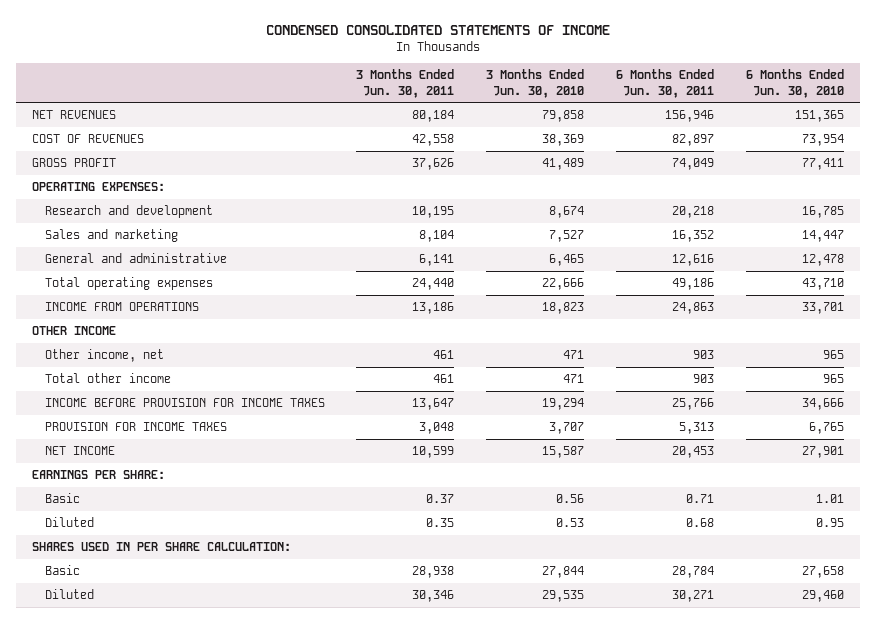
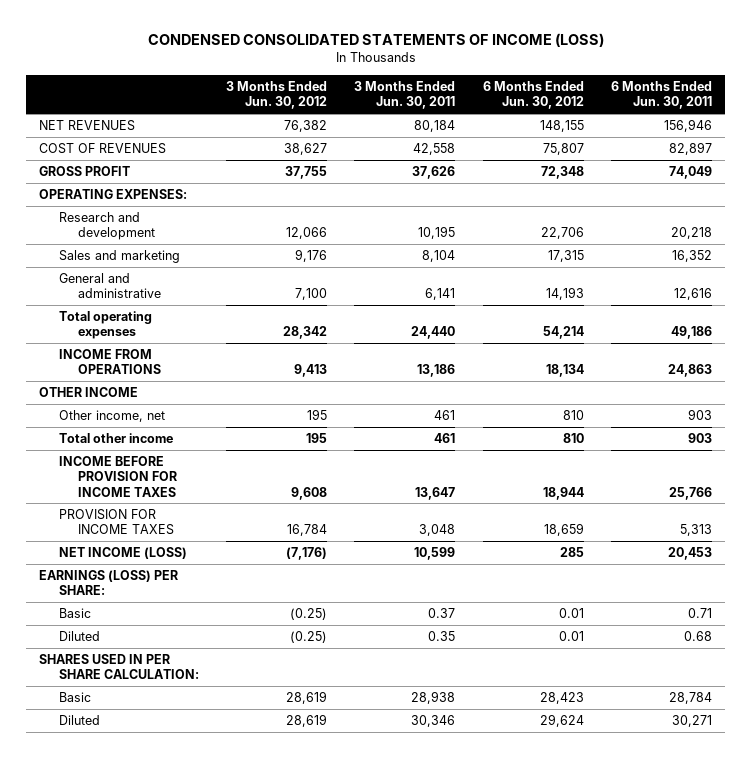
- CONDENSED CONSOLIDATED STATEMENTS OF INCOME
+ CONDENSED CONSOLIDATED STATEMENTS OF INCOME (LOSS)
- | 3 Months Ended Jun. 30, 2011 | 3 Months Ended Jun. 30, 2010 | 6 Months Ended Jun. 30, 2011 | 6 Months Ended Jun. 30, 2010
+ | 3 Months Ended Jun. 30, 2012 | 3 Months Ended Jun. 30, 2011 | 6 Months Ended Jun. 30, 2012 | 6 Months Ended Jun. 30, 2011
- NET INCOME | 10,599 | 15,587 | 20,453 | 27,901
- EARNINGS PER SHARE:
+ NET INCOME (LOSS) | (7,176) | 10,599 | 285 | 20,453
+ EARNINGS (LOSS) PER SHARE:

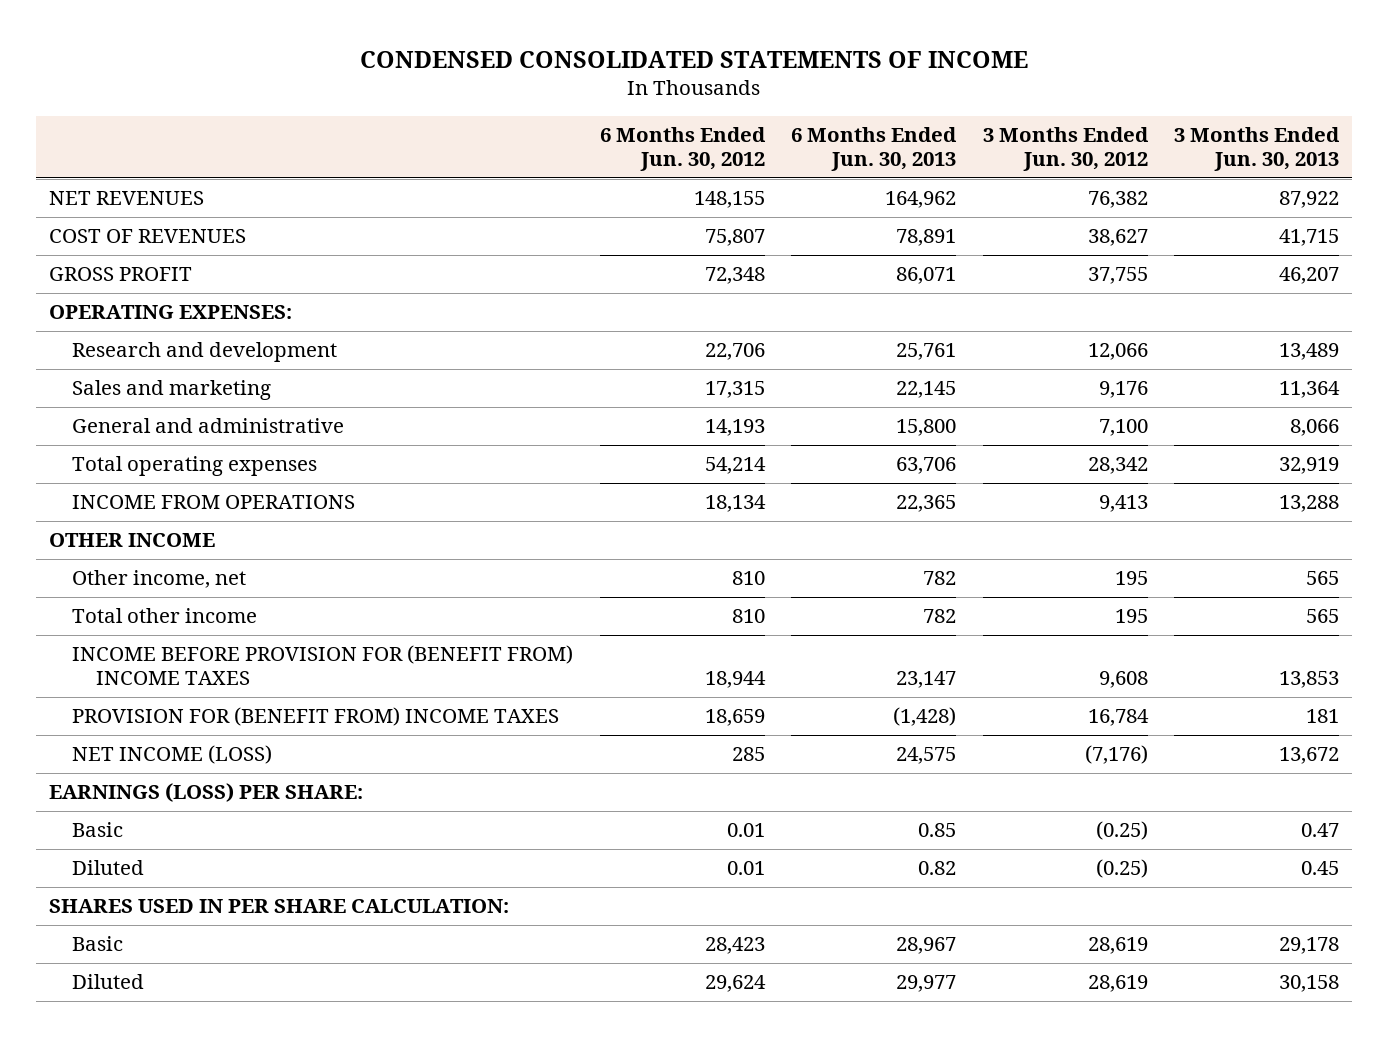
- CONDENSED CONSOLIDATED STATEMENTS OF INCOME (LOSS)
+ CONDENSED CONSOLIDATED STATEMENTS OF INCOME
- | 3 Months Ended Jun. 30, 2012 | 3 Months Ended Jun. 30, 2011 | 6 Months Ended Jun. 30, 2012 | 6 Months Ended Jun. 30, 2011
+ | 6 Months Ended Jun. 30, 2012 | 6 Months Ended Jun. 30, 2013 | 3 Months Ended Jun. 30, 2012 | 3 Months Ended Jun. 30, 2013
- INCOME BEFORE PROVISION FOR INCOME TAXES | 9,608 | 13,647 | 18,944 | 25,766
- PROVISION FOR INCOME TAXES | 16,784 | 3,048 | 18,659 | 5,313
+ INCOME BEFORE PROVISION FOR (BENEFIT FROM) INCOME TAXES | 18,944 | 23,147 | 9,608 | 13,853
+ PROVISION FOR (BENEFIT FROM) INCOME TAXES | 18,659 | (1,428) | 16,784 | 181

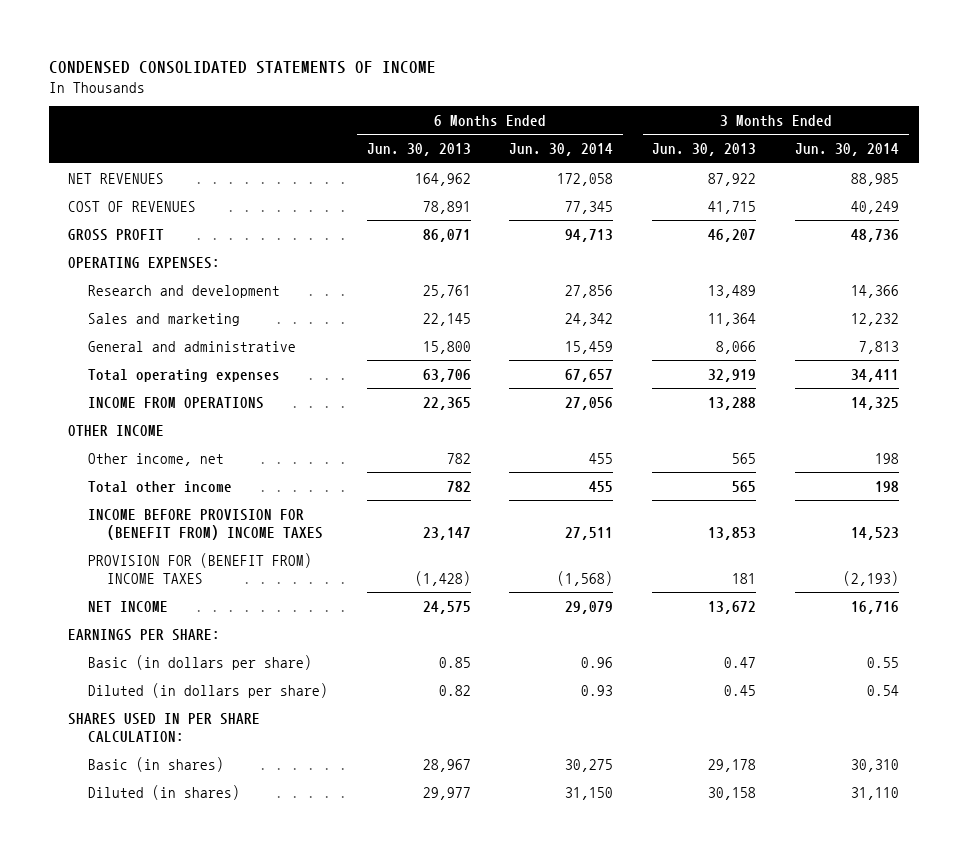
- | 6 Months Ended Jun. 30, 2012 | 6 Months Ended Jun. 30, 2013 | 3 Months Ended Jun. 30, 2012 | 3 Months Ended Jun. 30, 2013
+ | 6 Months Ended Jun. 30, 2013 | 6 Months Ended Jun. 30, 2014 | 3 Months Ended Jun. 30, 2013 | 3 Months Ended Jun. 30, 2014
- NET INCOME (LOSS) | 285 | 24,575 | (7,176) | 13,672
- EARNINGS (LOSS) PER SHARE:
- Basic | 0.01 | 0.85 | (0.25) | 0.47
- Diluted | 0.01 | 0.82 | (0.25) | 0.45
+ NET INCOME | 24,575 | 29,079 | 13,672 | 16,716
+ EARNINGS PER SHARE:
+ Basic (in dollars per share) | 0.85 | 0.96 | 0.47 | 0.55
+ Diluted (in dollars per share) | 0.82 | 0.93 | 0.45 | 0.54
- Basic | 28,423 | 28,967 | 28,619 | 29,178
- Diluted | 29,624 | 29,977 | 28,619 | 30,158
+ Basic (in shares) | 28,967 | 30,275 | 29,178 | 30,310
+ Diluted (in shares) | 29,977 | 31,150 | 30,158 | 31,110

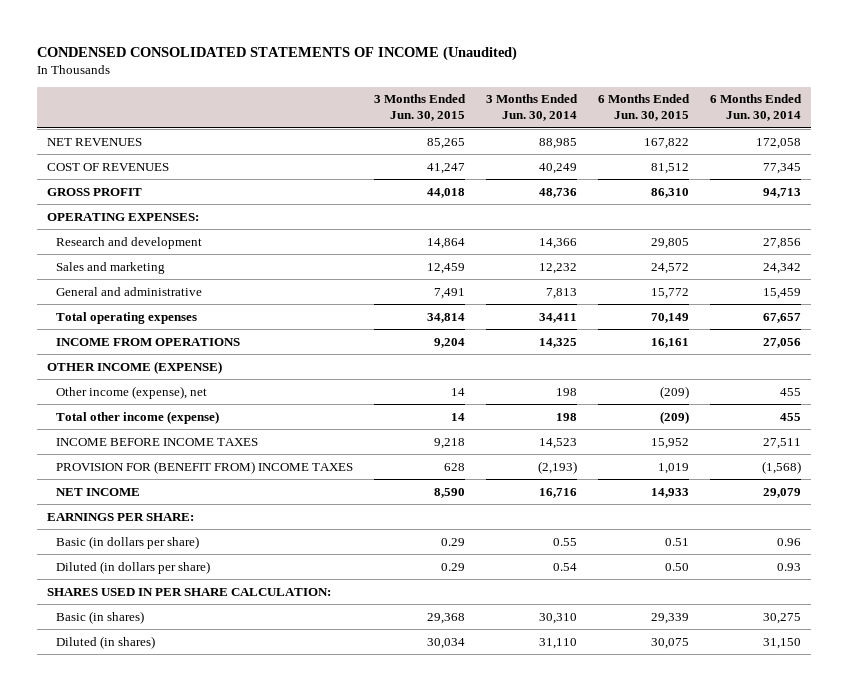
- CONDENSED CONSOLIDATED STATEMENTS OF INCOME
+ CONDENSED CONSOLIDATED STATEMENTS OF INCOME (Unaudited)
- | 6 Months Ended Jun. 30, 2013 | 6 Months Ended Jun. 30, 2014 | 3 Months Ended Jun. 30, 2013 | 3 Months Ended Jun. 30, 2014
+ | 3 Months Ended Jun. 30, 2015 | 3 Months Ended Jun. 30, 2014 | 6 Months Ended Jun. 30, 2015 | 6 Months Ended Jun. 30, 2014
- OTHER INCOME
- Other income, net | 782 | 455 | 565 | 198
- Total other income | 782 | 455 | 565 | 198
- INCOME BEFORE PROVISION FOR (BENEFIT FROM) INCOME TAXES | 23,147 | 27,511 | 13,853 | 14,523
+ OTHER INCOME (EXPENSE)
+ Other income (expense), net | 14 | 198 | (209) | 455
+ Total other income (expense) | 14 | 198 | (209) | 455
+ INCOME BEFORE INCOME TAXES | 9,218 | 14,523 | 15,952 | 27,511

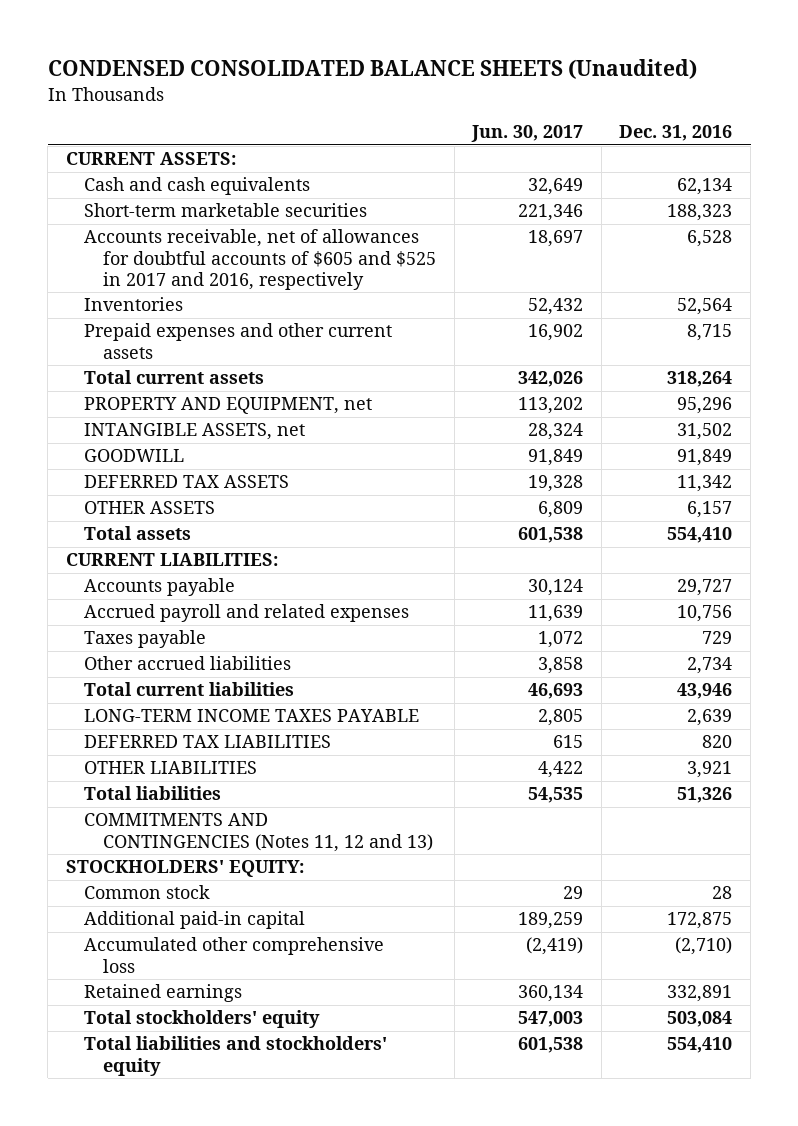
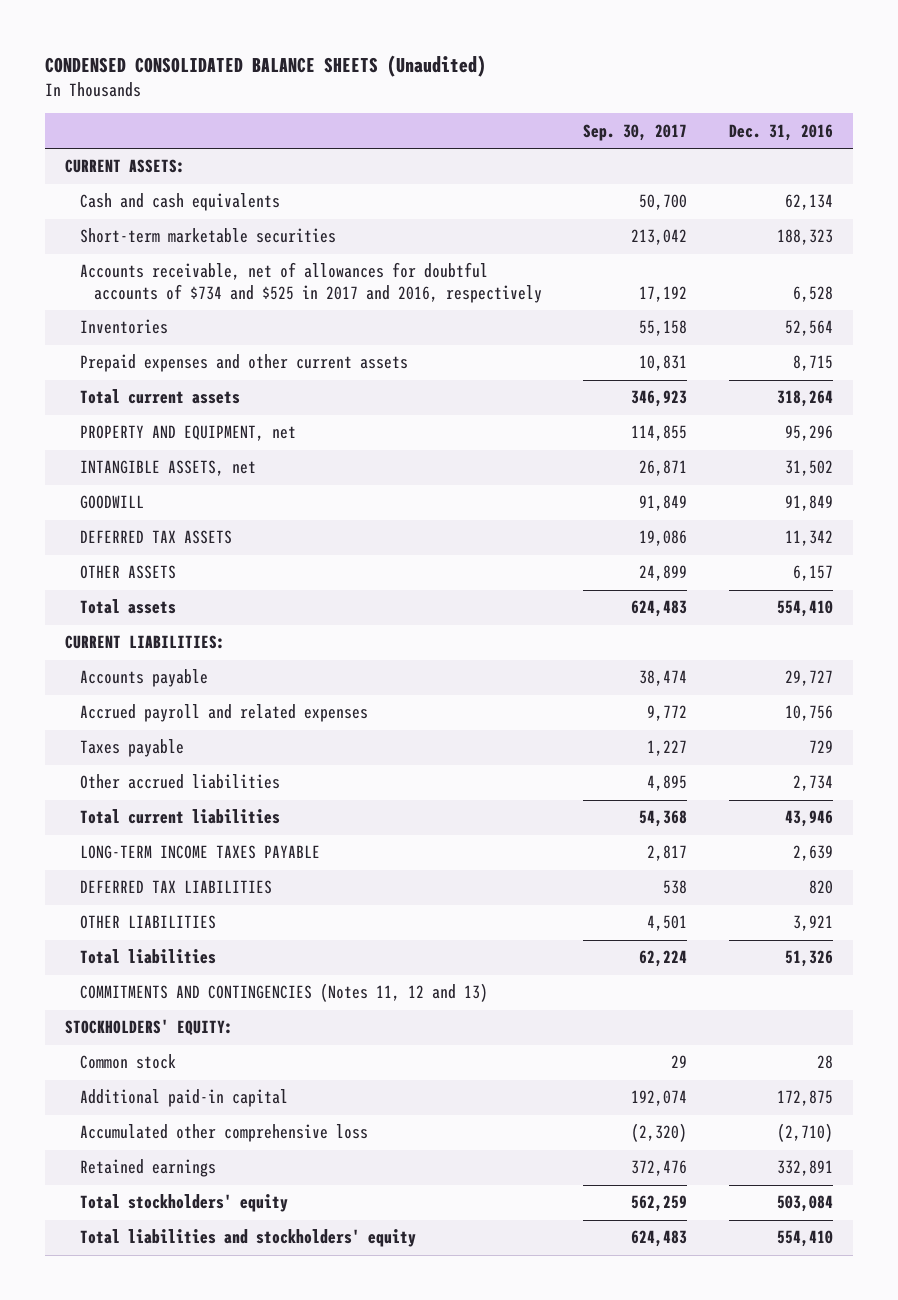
- | Jun. 30, 2017 | Dec. 31, 2016
+ | Sep. 30, 2017 | Dec. 31, 2016
- Accounts receivable, net of allowances for doubtful accounts of $605 and $525 in 2017 and 2016, respectively | 18,697 | 6,528
+ Accounts receivable, net of allowances for doubtful accounts of $734 and $525 in 2017 and 2016, respectively | 17,192 | 6,528

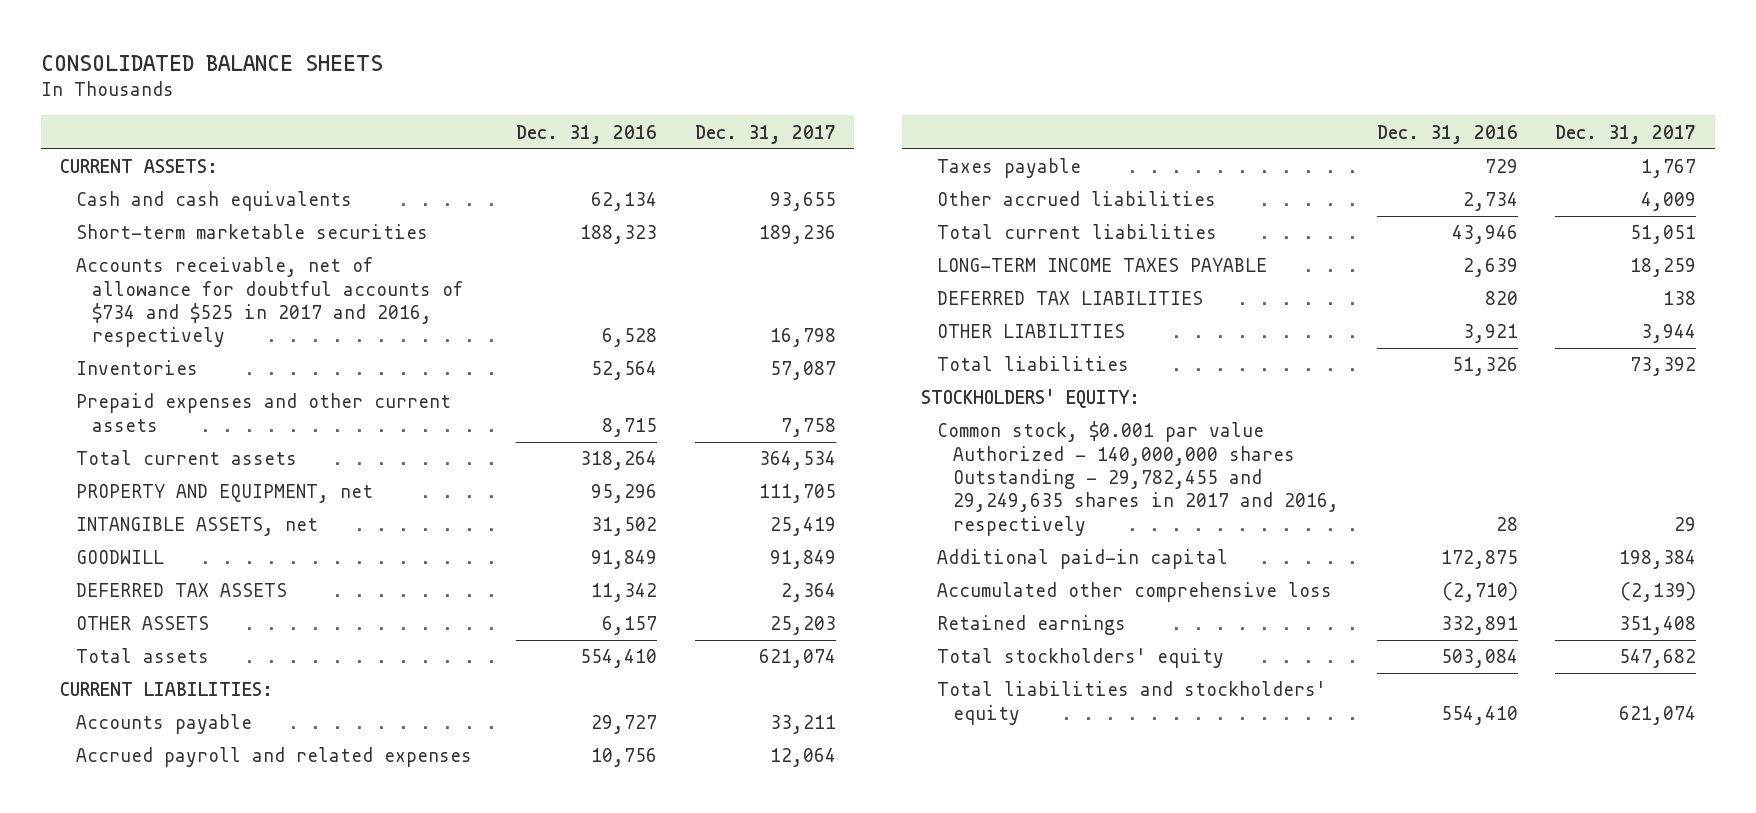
- CONDENSED CONSOLIDATED BALANCE SHEETS (Unaudited)
+ CONSOLIDATED BALANCE SHEETS
- | Sep. 30, 2017 | Dec. 31, 2016
+ | Dec. 31, 2016 | Dec. 31, 2017
- Accounts receivable, net of allowances for doubtful accounts of $734 and $525 in 2017 and 2016, respectively | 17,192 | 6,528
+ Accounts receivable, net of allowance for doubtful accounts of $734 and $525 in 2017 and 2016, respectively | 6,528 | 16,798
- COMMITMENTS AND CONTINGENCIES (Notes 11, 12 and 13)
- Common stock | 29 | 28
+ Common stock, $0.001 par value Authorized - 140,000,000 shares Outstanding - 29,782,455 and 29,249,635 shares in 2017 and 2016, respectively | 28 | 29

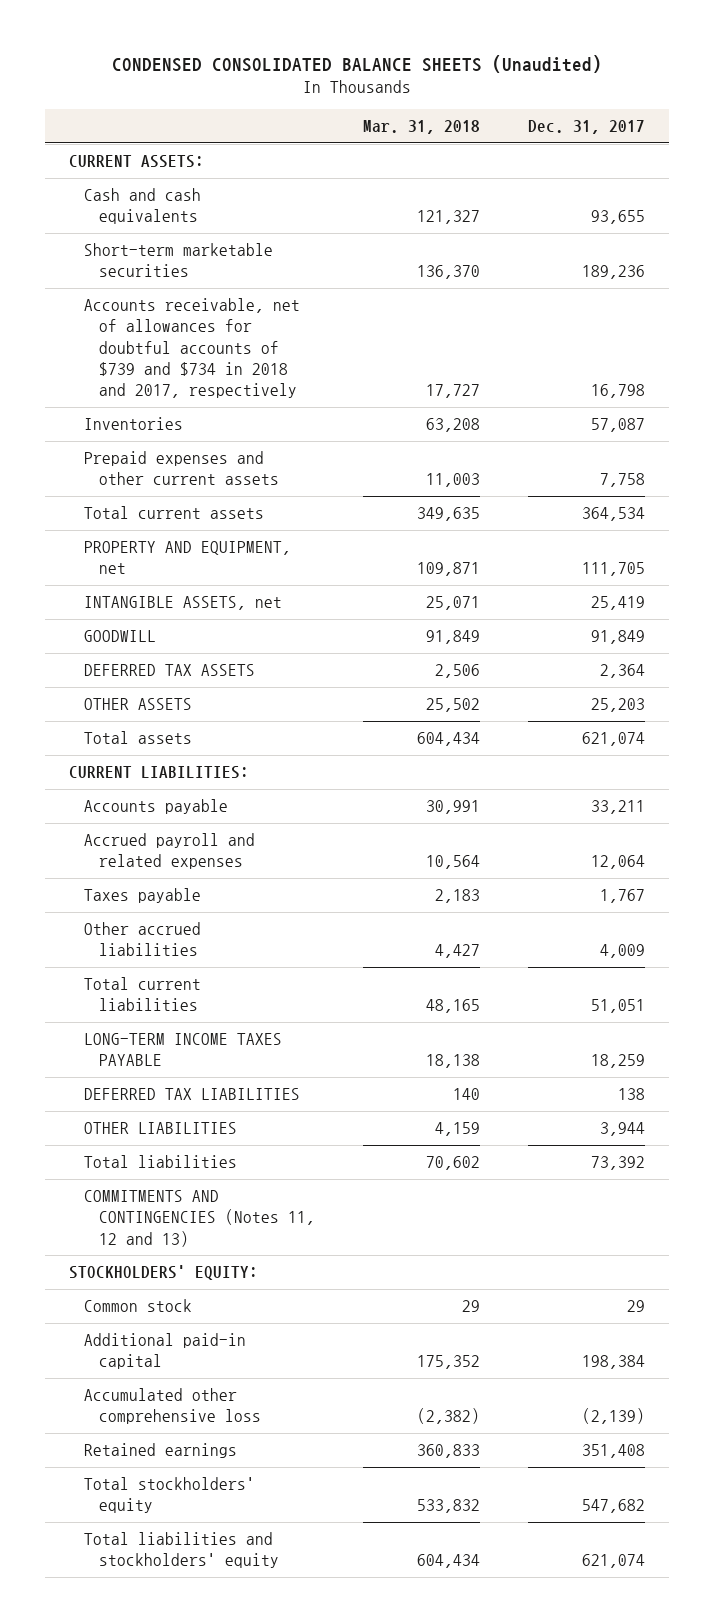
- CONSOLIDATED BALANCE SHEETS
+ CONDENSED CONSOLIDATED BALANCE SHEETS (Unaudited)
- | Dec. 31, 2016 | Dec. 31, 2017
+ | Mar. 31, 2018 | Dec. 31, 2017
- Accounts receivable, net of allowance for doubtful accounts of $734 and $525 in 2017 and 2016, respectively | 6,528 | 16,798
+ Accounts receivable, net of allowances for doubtful accounts of $739 and $734 in 2018 and 2017, respectively | 17,727 | 16,798
+ COMMITMENTS AND CONTINGENCIES (Notes 11, 12 and 13)
- Common stock, $0.001 par value Authorized - 140,000,000 shares Outstanding - 29,782,455 and 29,249,635 shares in 2017 and 2016, respectively | 28 | 29
+ Common stock | 29 | 29

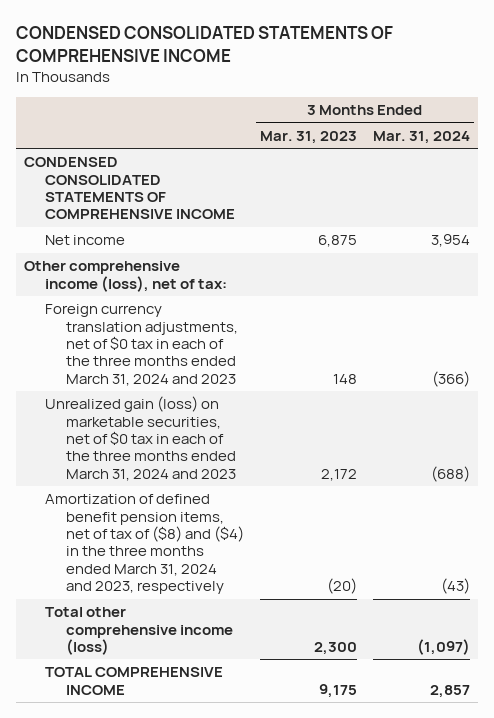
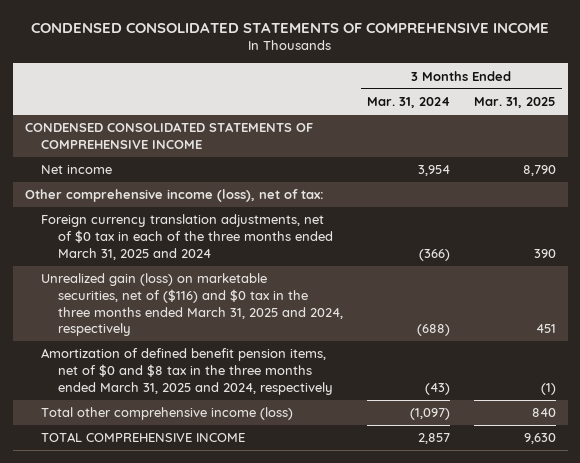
- | 3 Months Ended Mar. 31, 2023 | 3 Months Ended Mar. 31, 2024
+ | 3 Months Ended Mar. 31, 2024 | 3 Months Ended Mar. 31, 2025
- Foreign currency translation adjustments, net of $0 tax in each of the three months ended March 31, 2024 and 2023 | 148 | (366)
- Unrealized gain (loss) on marketable securities, net of $0 tax in each of the three months ended March 31, 2024 and 2023 | 2,172 | (688)
- Amortization of defined benefit pension items, net of tax of ($8) and ($4) in the three months ended March 31, 2024 and 2023, respectively | (20) | (43)
+ Foreign currency translation adjustments, net of $0 tax in each of the three months ended March 31, 2025 and 2024 | (366) | 390
+ Unrealized gain (loss) on marketable securities, net of ($116) and $0 tax in the three months ended March 31, 2025 and 2024, respectively | (688) | 451
+ Amortization of defined benefit pension items, net of $0 and $8 tax in the three months ended March 31, 2025 and 2024, respectively | (43) | (1)

